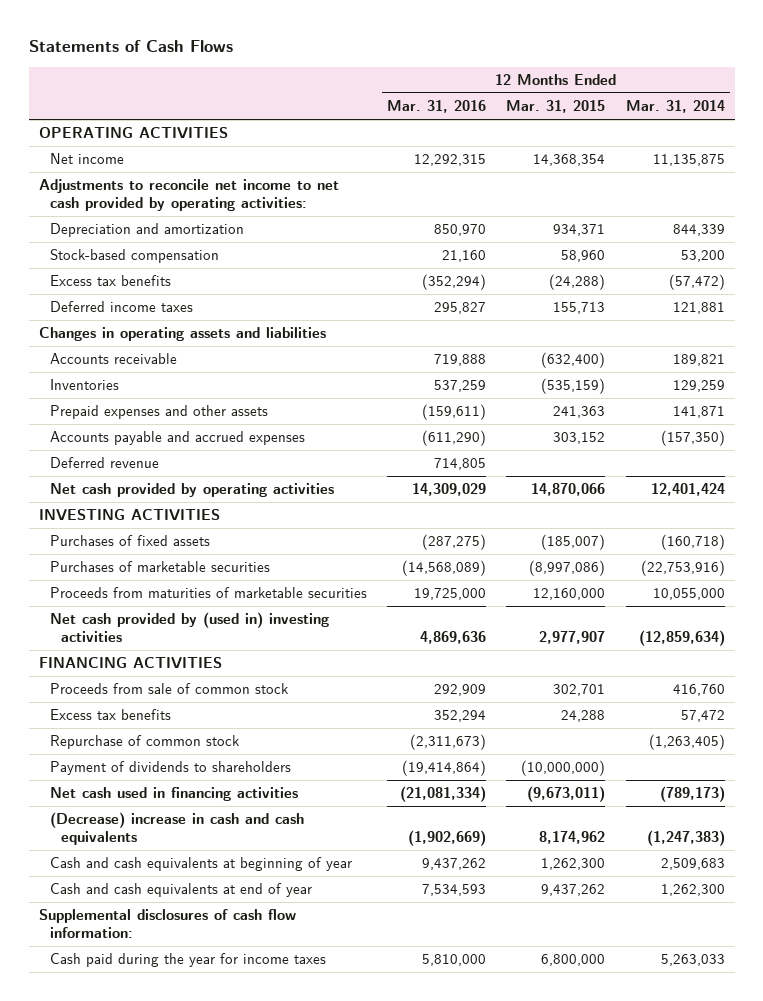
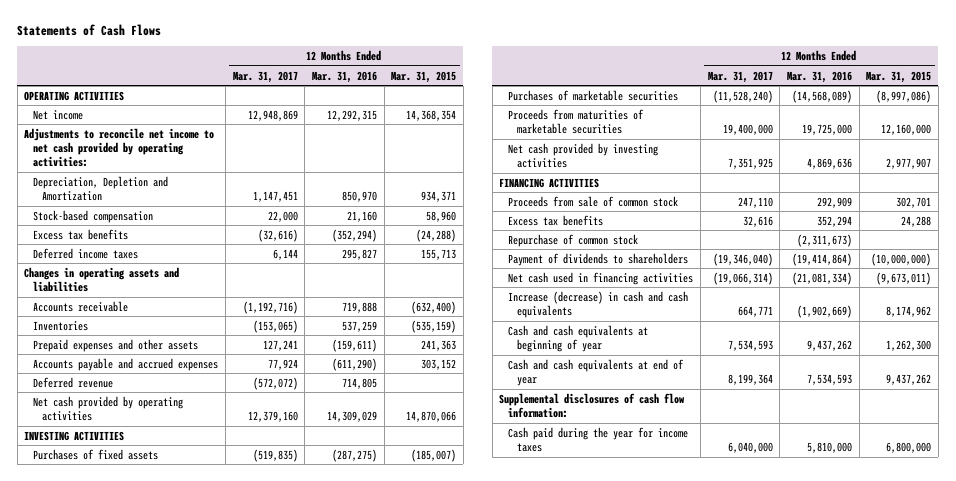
- | 12 Months Ended Mar. 31, 2016 | 12 Months Ended Mar. 31, 2015 | 12 Months Ended Mar. 31, 2014
+ | 12 Months Ended Mar. 31, 2017 | 12 Months Ended Mar. 31, 2016 | 12 Months Ended Mar. 31, 2015
- Depreciation and amortization | 850,970 | 934,371 | 844,339
+ Depreciation, Depletion and Amortization | 1,147,451 | 850,970 | 934,371
- Net cash provided by (used in) investing activities | 4,869,636 | 2,977,907 | (12,859,634)
+ Net cash provided by investing activities | 7,351,925 | 4,869,636 | 2,977,907
- (Decrease) increase in cash and cash equivalents | (1,902,669) | 8,174,962 | (1,247,383)
+ Increase (decrease) in cash and cash equivalents | 664,771 | (1,902,669) | 8,174,962

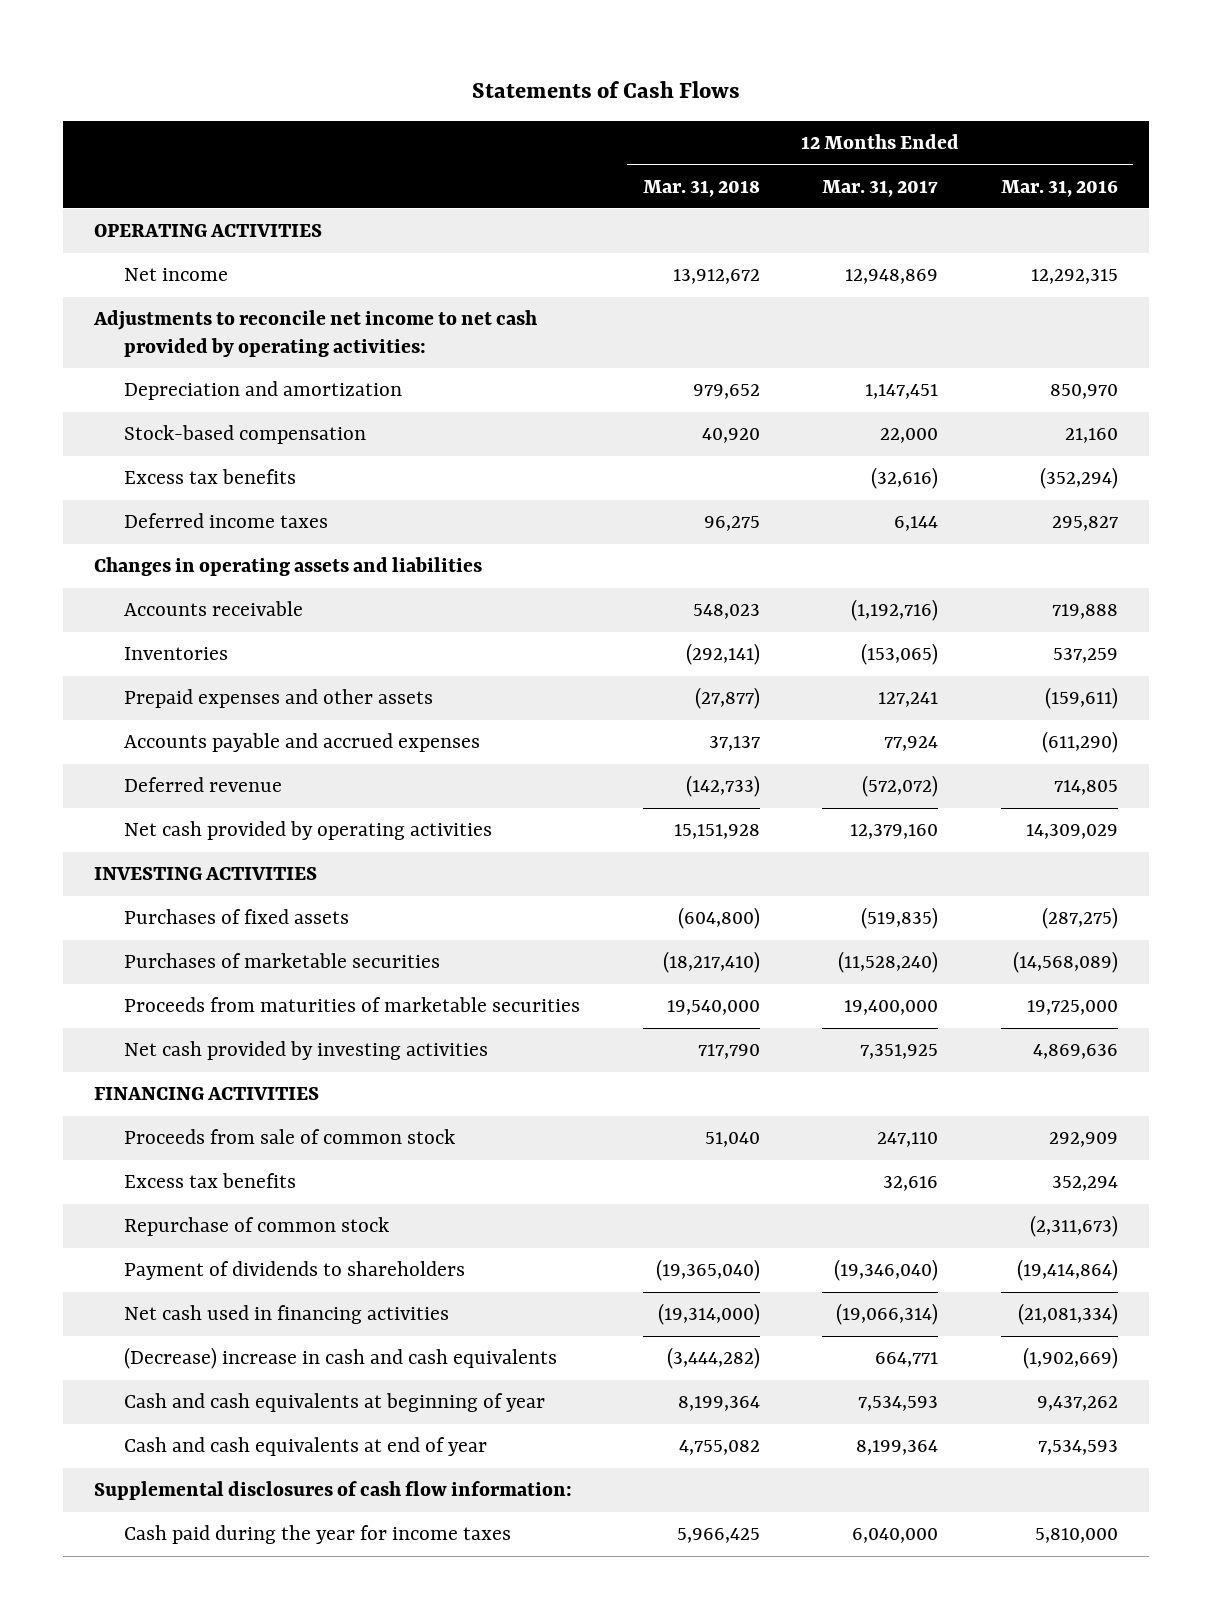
- | 12 Months Ended Mar. 31, 2017 | 12 Months Ended Mar. 31, 2016 | 12 Months Ended Mar. 31, 2015
+ | 12 Months Ended Mar. 31, 2018 | 12 Months Ended Mar. 31, 2017 | 12 Months Ended Mar. 31, 2016
- Depreciation, Depletion and Amortization | 1,147,451 | 850,970 | 934,371
+ Depreciation and amortization | 979,652 | 1,147,451 | 850,970
- Increase (decrease) in cash and cash equivalents | 664,771 | (1,902,669) | 8,174,962
+ (Decrease) increase in cash and cash equivalents | (3,444,282) | 664,771 | (1,902,669)

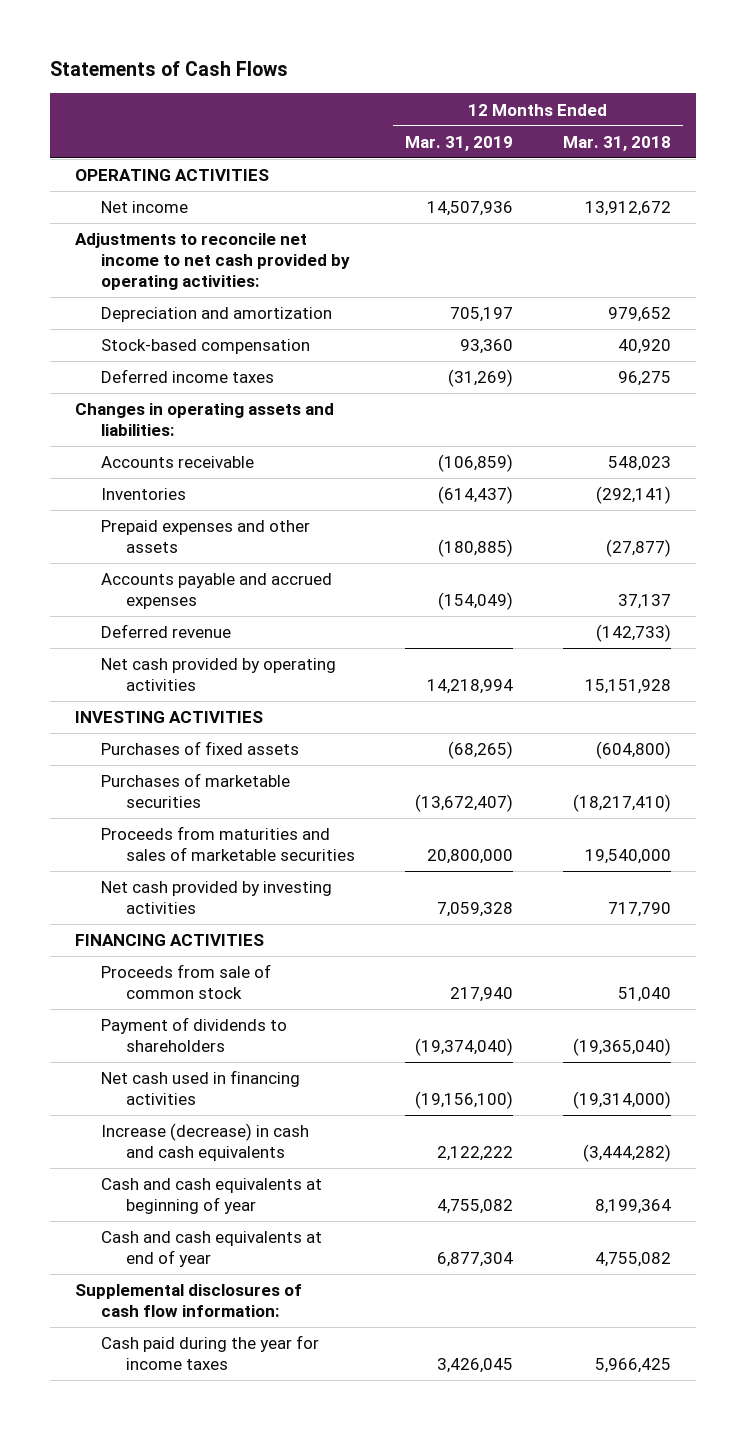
- | 12 Months Ended Mar. 31, 2018 | 12 Months Ended Mar. 31, 2017 | 12 Months Ended Mar. 31, 2016
+ | 12 Months Ended Mar. 31, 2019 | 12 Months Ended Mar. 31, 2018
- Excess tax benefits | | (32,616) | (352,294)
- Changes in operating assets and liabilities
+ Changes in operating assets and liabilities:
- Proceeds from maturities of marketable securities | 19,540,000 | 19,400,000 | 19,725,000
+ Proceeds from maturities and sales of marketable securities | 20,800,000 | 19,540,000
- Excess tax benefits | | 32,616 | 352,294
- Repurchase of common stock | | | (2,311,673)
- (Decrease) increase in cash and cash equivalents | (3,444,282) | 664,771 | (1,902,669)
+ Increase (decrease) in cash and cash equivalents | 2,122,222 | (3,444,282)

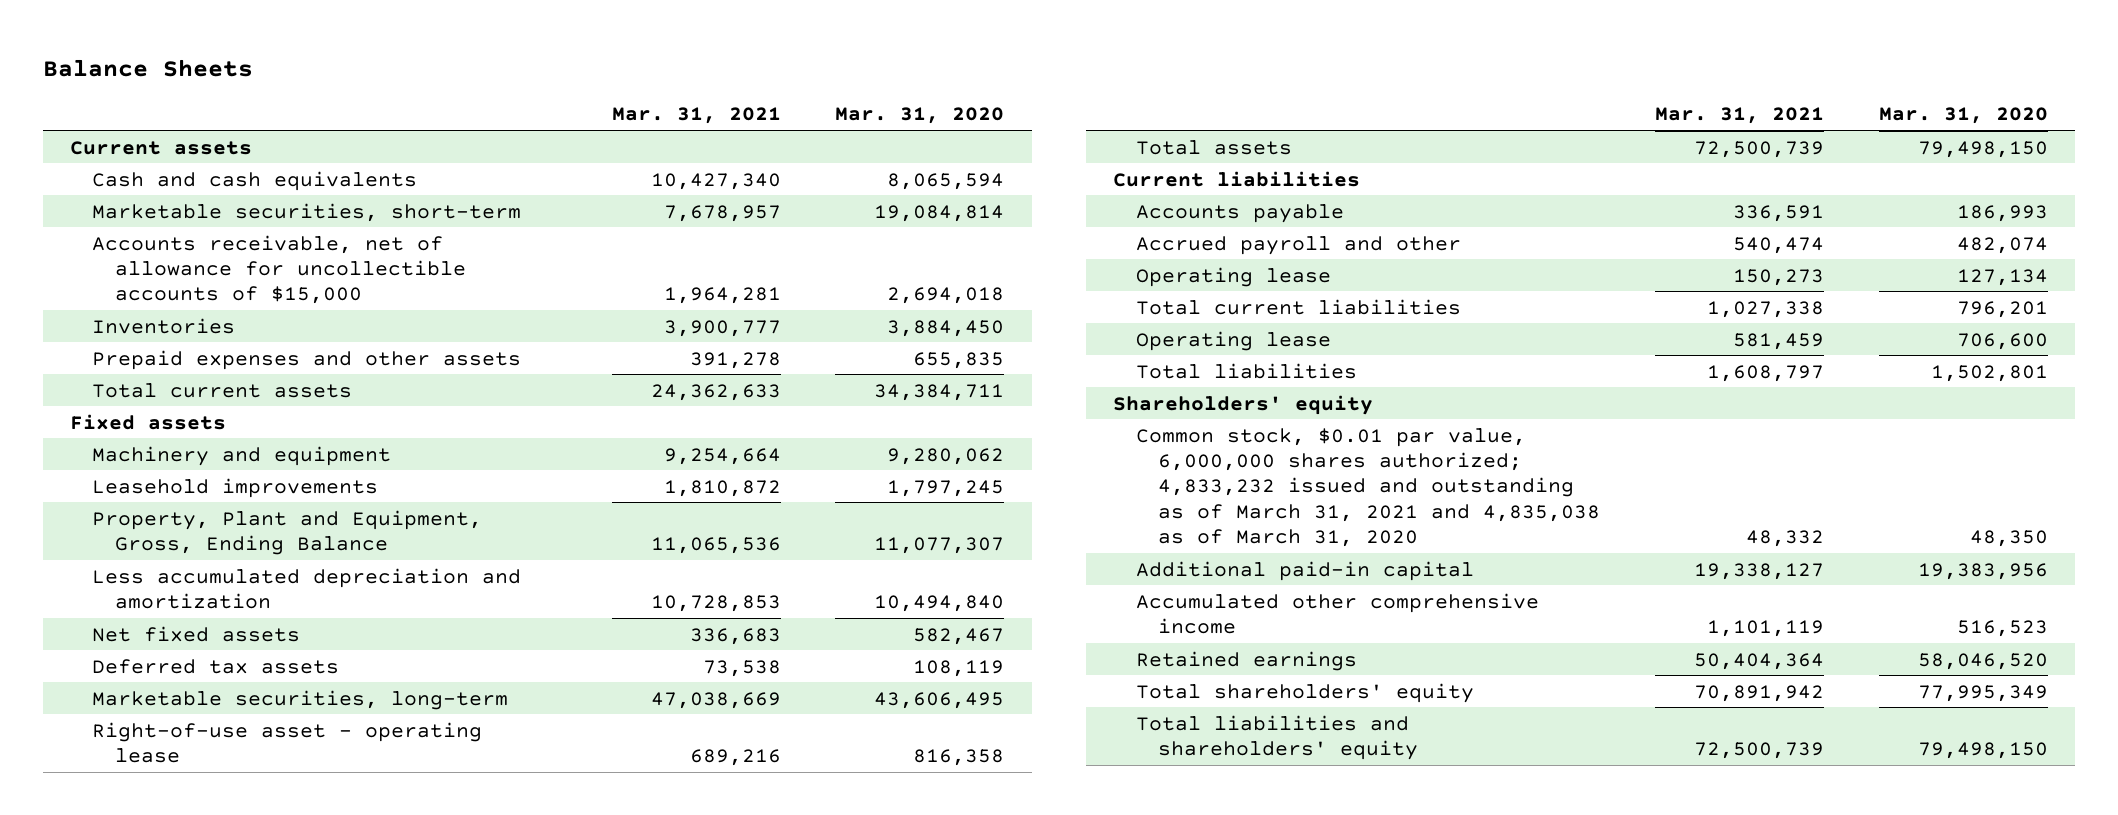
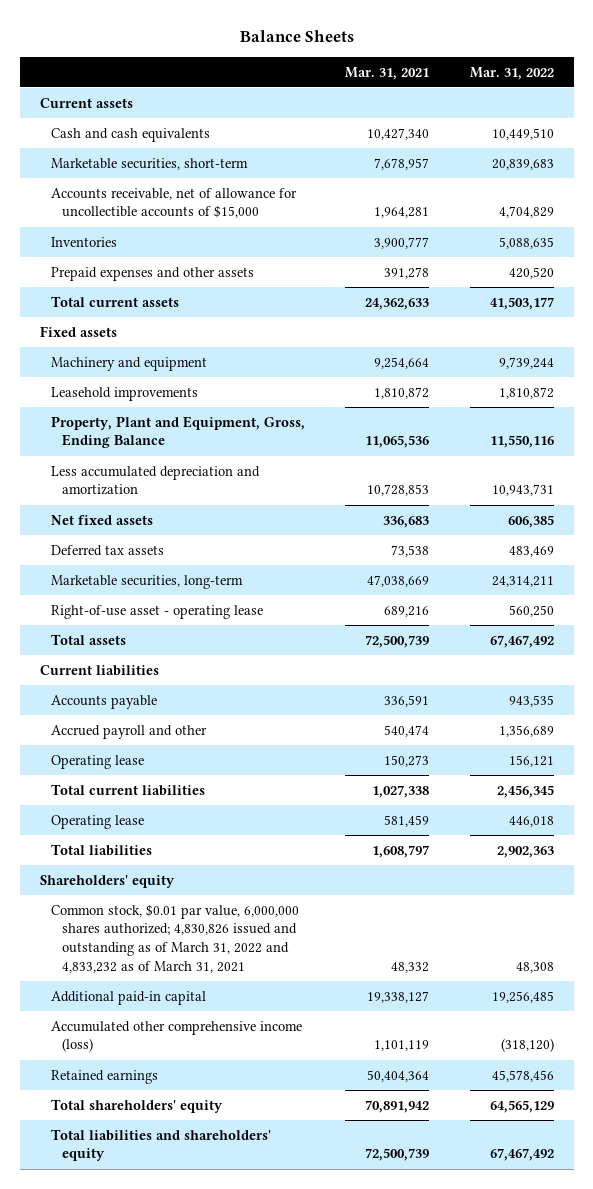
- | Mar. 31, 2021 | Mar. 31, 2020
+ | Mar. 31, 2021 | Mar. 31, 2022
- Common stock, $0.01 par value, 6,000,000 shares authorized; 4,833,232 issued and outstanding as of March 31, 2021 and 4,835,038 as of March 31, 2020 | 48,332 | 48,350
+ Common stock, $0.01 par value, 6,000,000 shares authorized; 4,830,826 issued and outstanding as of March 31, 2022 and 4,833,232 as of March 31, 2021 | 48,332 | 48,308
- Accumulated other comprehensive income | 1,101,119 | 516,523
+ Accumulated other comprehensive income (loss) | 1,101,119 | (318,120)

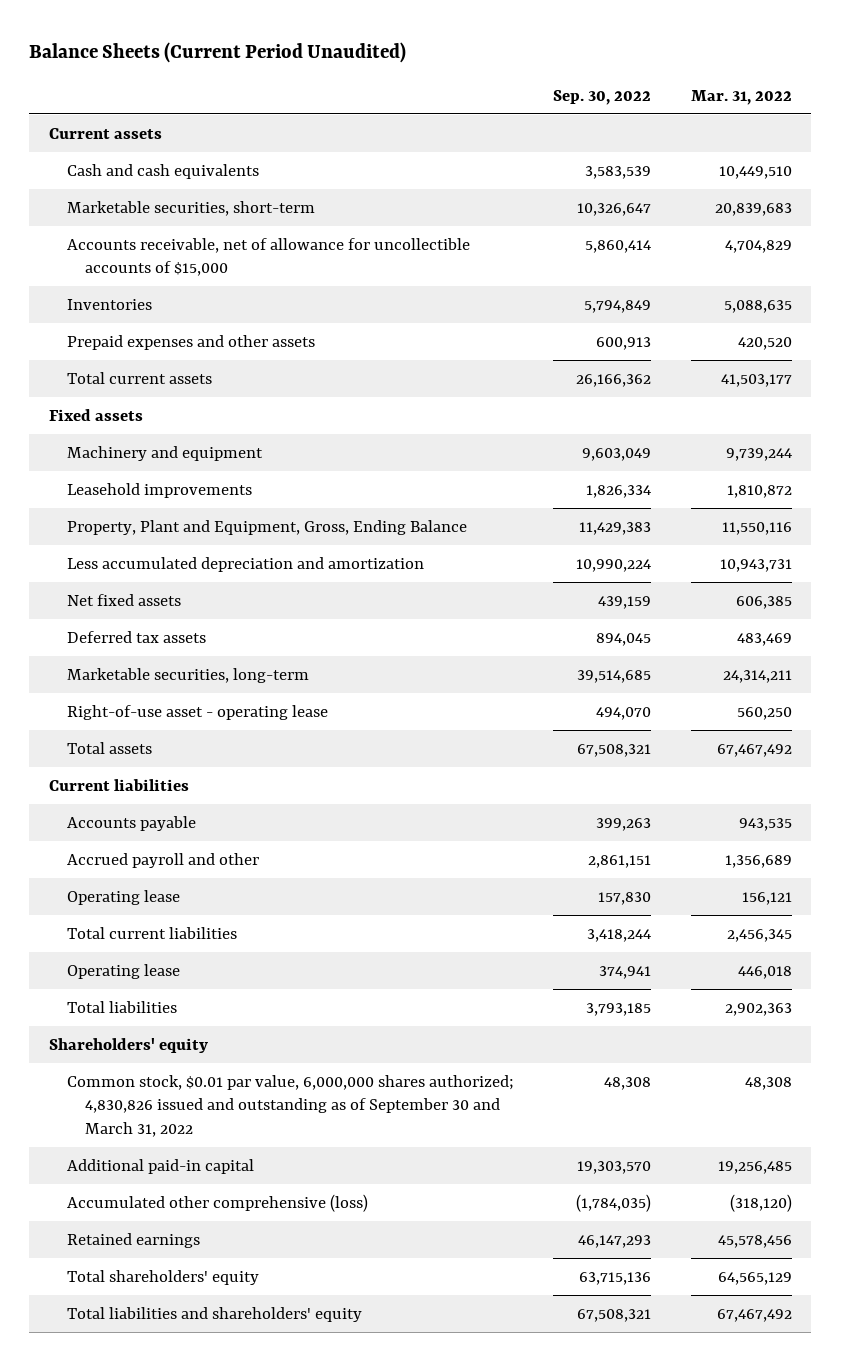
- Balance Sheets
+ Balance Sheets (Current Period Unaudited)
- | Mar. 31, 2021 | Mar. 31, 2022
+ | Sep. 30, 2022 | Mar. 31, 2022
- Common stock, $0.01 par value, 6,000,000 shares authorized; 4,830,826 issued and outstanding as of March 31, 2022 and 4,833,232 as of March 31, 2021 | 48,332 | 48,308
+ Common stock, $0.01 par value, 6,000,000 shares authorized; 4,830,826 issued and outstanding as of September 30 and March 31, 2022 | 48,308 | 48,308
- Accumulated other comprehensive income (loss) | 1,101,119 | (318,120)
+ Accumulated other comprehensive (loss) | (1,784,035) | (318,120)

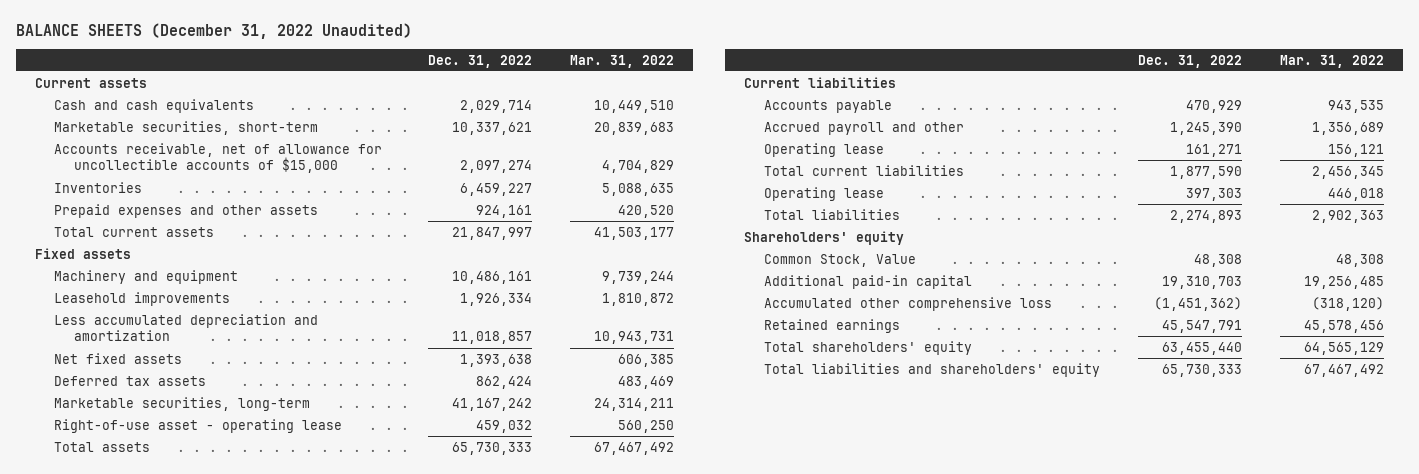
- Balance Sheets (Current Period Unaudited)
+ BALANCE SHEETS (December 31, 2022 Unaudited)
- | Sep. 30, 2022 | Mar. 31, 2022
+ | Dec. 31, 2022 | Mar. 31, 2022
- Property, Plant and Equipment, Gross, Ending Balance | 11,429,383 | 11,550,116
- Common stock, $0.01 par value, 6,000,000 shares authorized; 4,830,826 issued and outstanding as of September 30 and March 31, 2022 | 48,308 | 48,308
+ Common Stock, Value | 48,308 | 48,308
- Accumulated other comprehensive (loss) | (1,784,035) | (318,120)
+ Accumulated other comprehensive loss | (1,451,362) | (318,120)

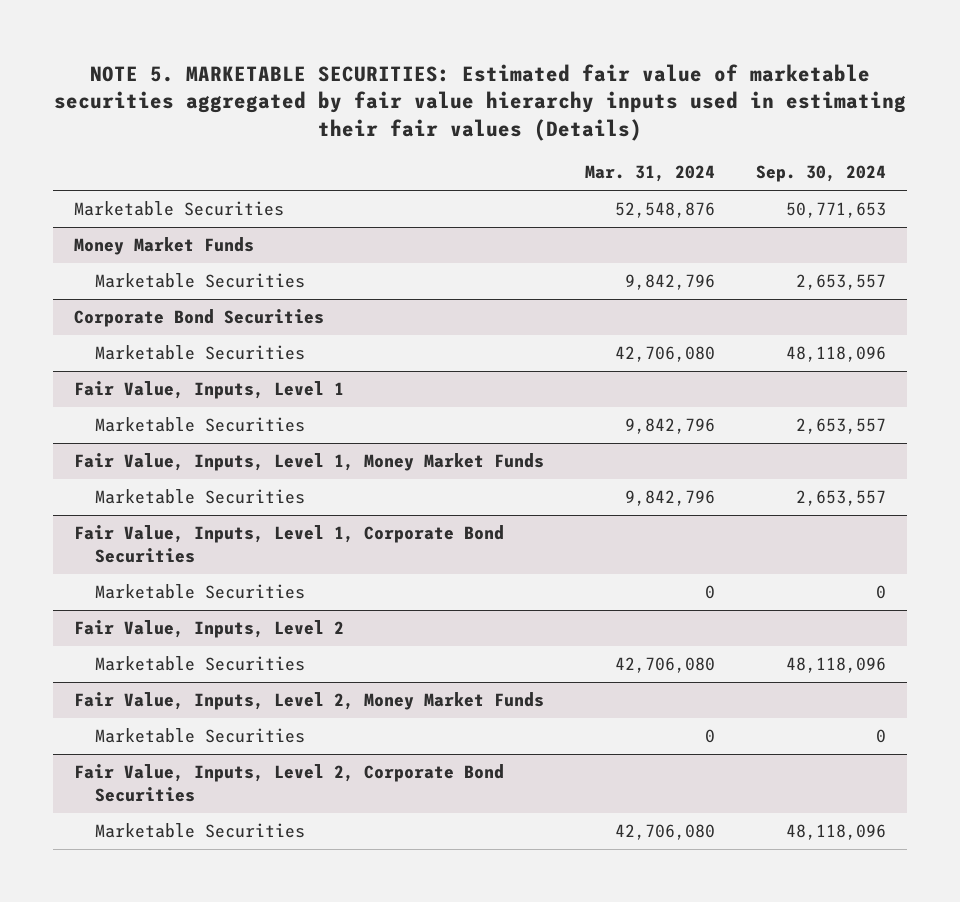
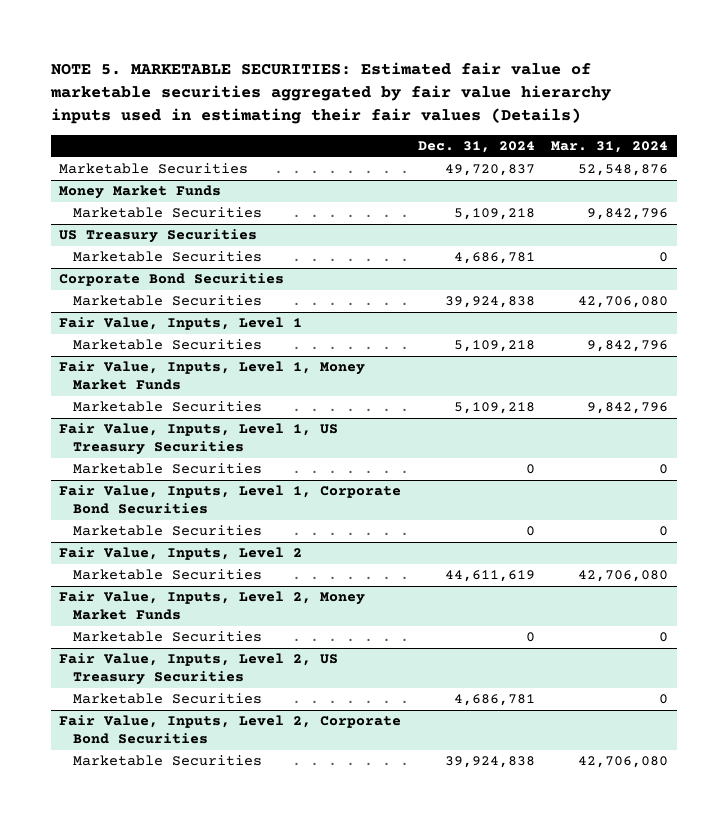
- | Mar. 31, 2024 | Sep. 30, 2024
+ | Dec. 31, 2024 | Mar. 31, 2024
+ US Treasury Securities
+ Marketable Securities | 4,686,781 | 0
+ Fair Value, Inputs, Level 1, US Treasury Securities
+ Marketable Securities | 0 | 0
+ Fair Value, Inputs, Level 2, US Treasury Securities
+ Marketable Securities | 4,686,781 | 0

